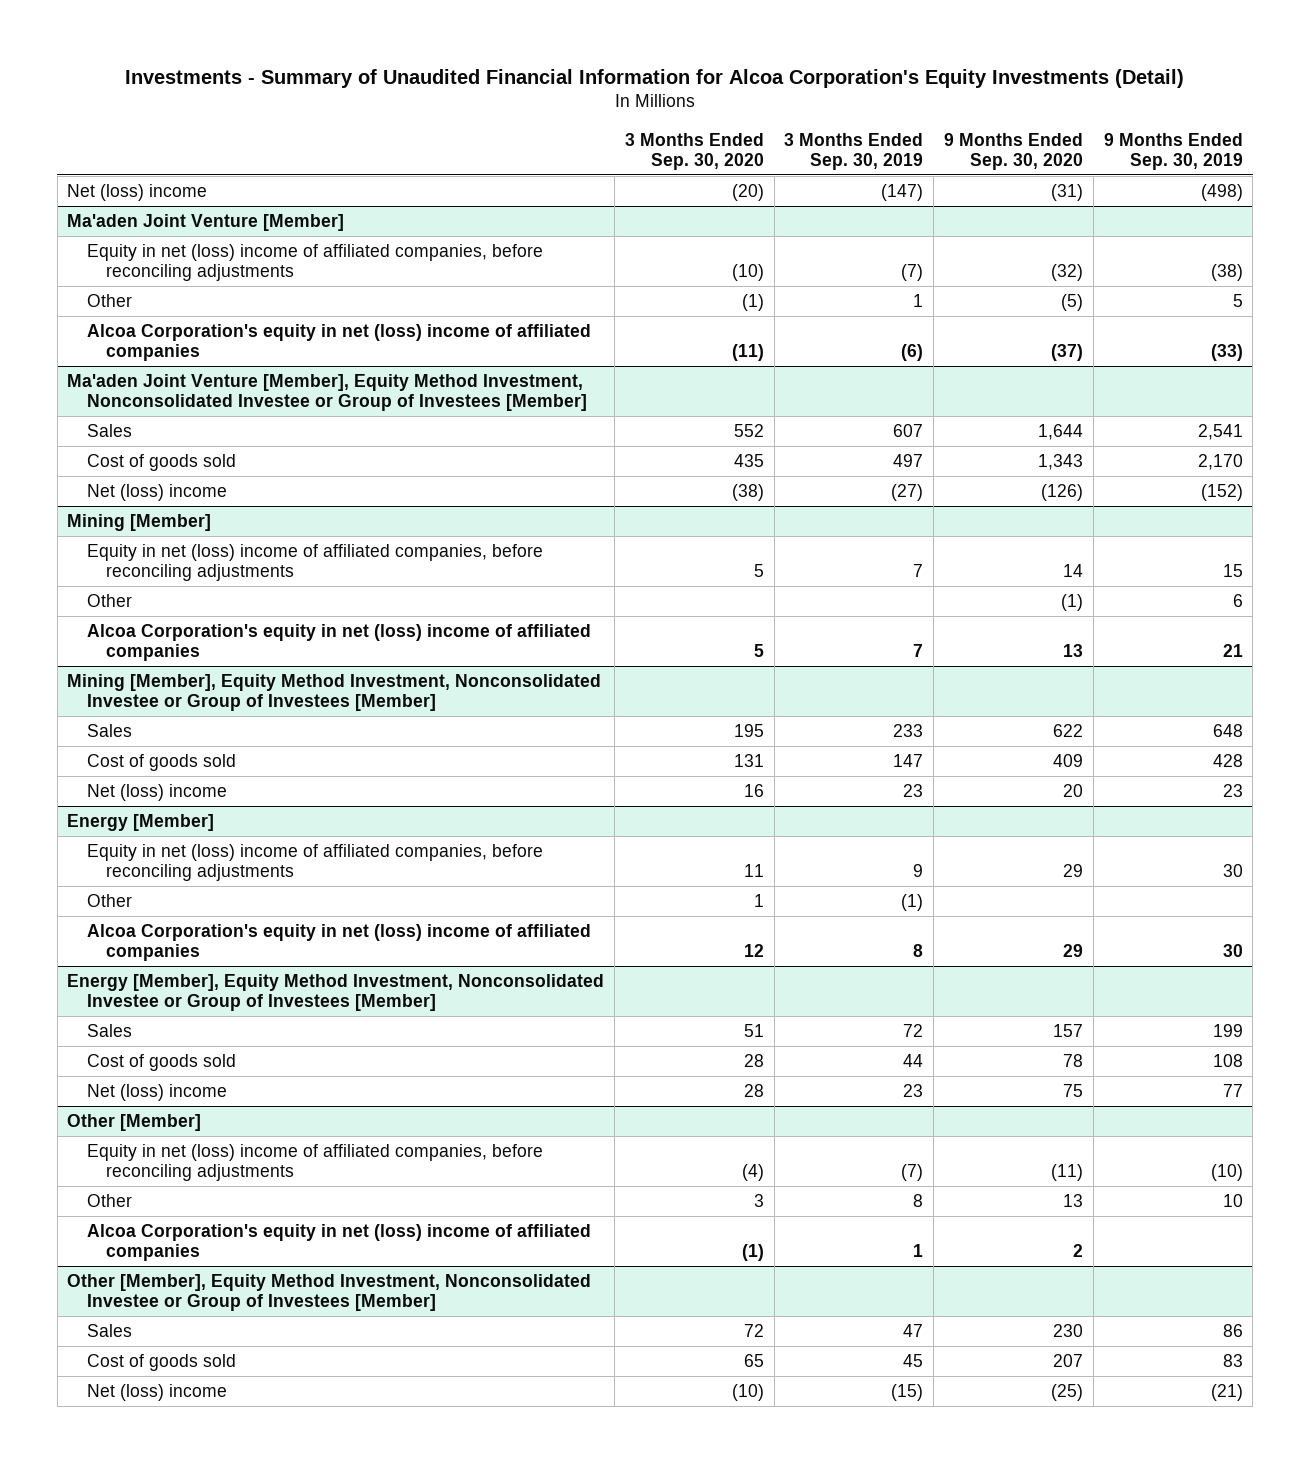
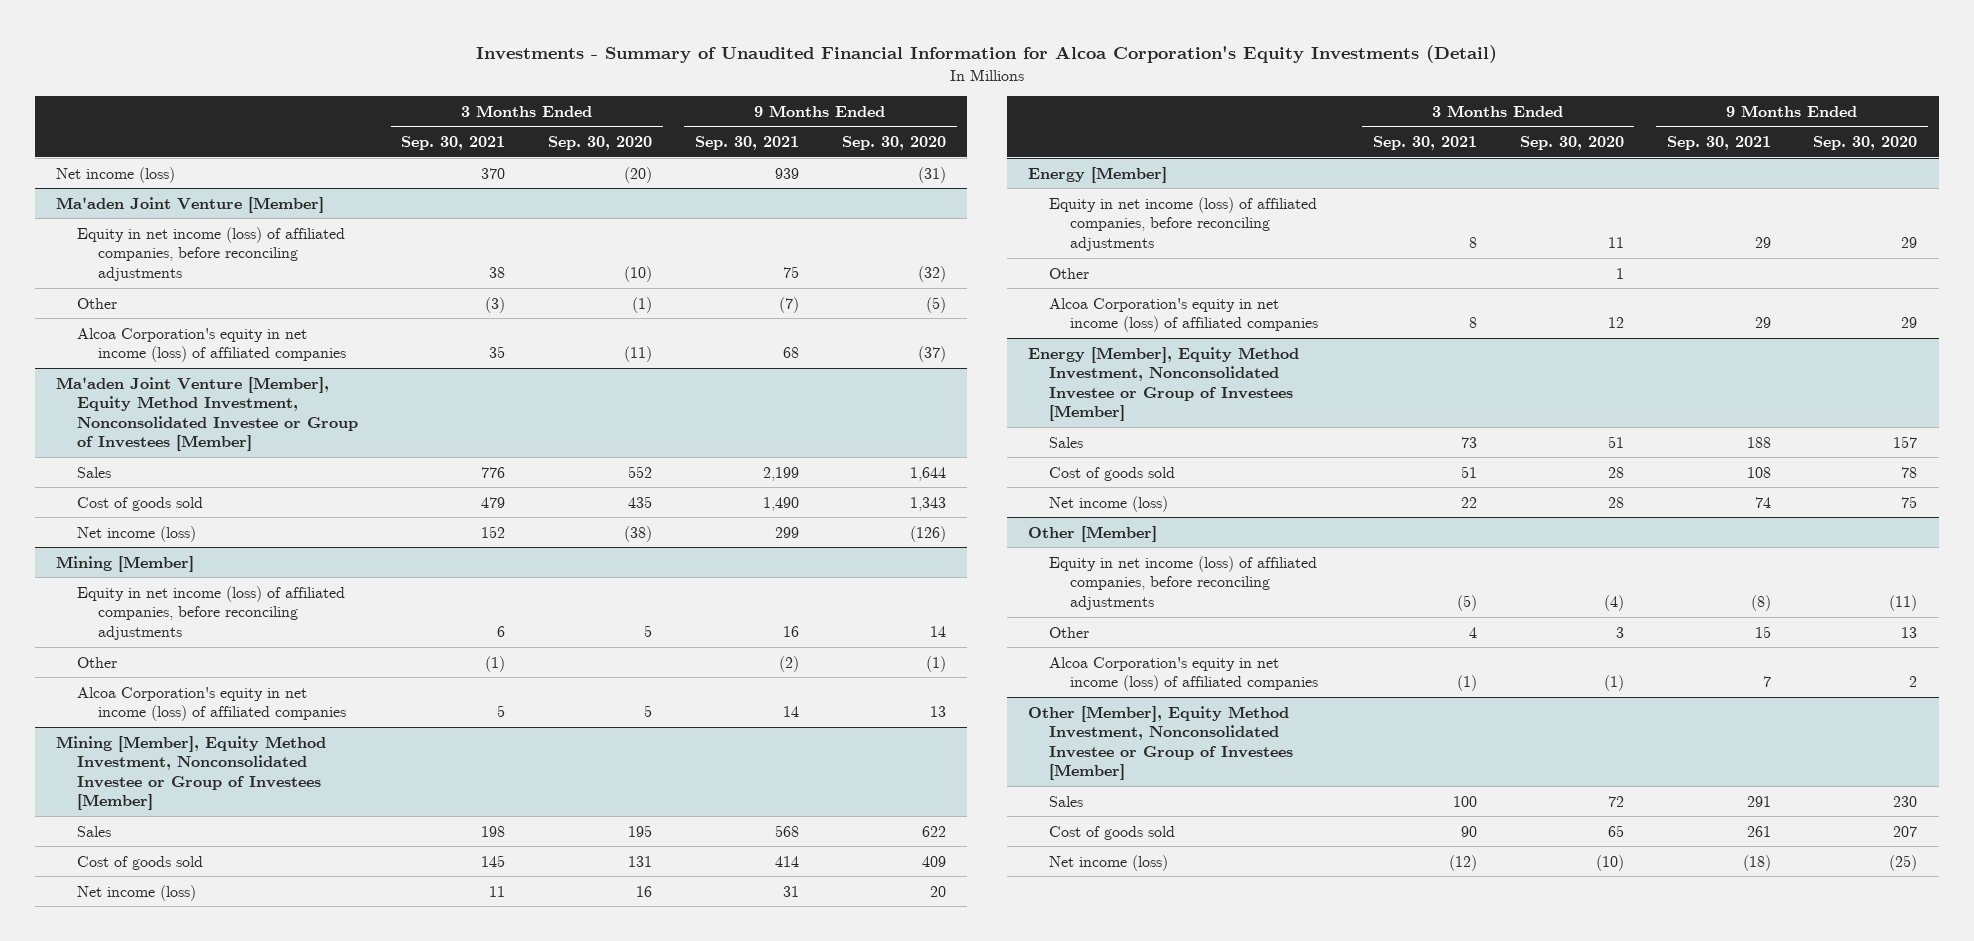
- | 3 Months Ended Sep. 30, 2020 | 3 Months Ended Sep. 30, 2019 | 9 Months Ended Sep. 30, 2020 | 9 Months Ended Sep. 30, 2019
+ | 3 Months Ended Sep. 30, 2021 | 3 Months Ended Sep. 30, 2020 | 9 Months Ended Sep. 30, 2021 | 9 Months Ended Sep. 30, 2020
- Net (loss) income | (20) | (147) | (31) | (498)
+ Net income (loss) | 370 | (20) | 939 | (31)
@ Ma'aden Joint Venture [Member]
- Equity in net (loss) income of affiliated companies, before reconciling adjustments | (10) | (7) | (32) | (38)
+ Equity in net income (loss) of affiliated companies, before reconciling adjustments | 38 | (10) | 75 | (32)
- Alcoa Corporation's equity in net (loss) income of affiliated companies | (11) | (6) | (37) | (33)
+ Alcoa Corporation's equity in net income (loss) of affiliated companies | 35 | (11) | 68 | (37)
@ Ma'aden Joint Venture [Member], Equity Method Investment, Nonconsolidated Investee or Group of Investees [Member]
- Net (loss) income | (38) | (27) | (126) | (152)
+ Net income (loss) | 152 | (38) | 299 | (126)
@ Mining [Member]
- Equity in net (loss) income of affiliated companies, before reconciling adjustments | 5 | 7 | 14 | 15
+ Equity in net income (loss) of affiliated companies, before reconciling adjustments | 6 | 5 | 16 | 14
- Alcoa Corporation's equity in net (loss) income of affiliated companies | 5 | 7 | 13 | 21
+ Alcoa Corporation's equity in net income (loss) of affiliated companies | 5 | 5 | 14 | 13
@ Mining [Member], Equity Method Investment, Nonconsolidated Investee or Group of Investees [Member]
- Net (loss) income | 16 | 23 | 20 | 23
+ Net income (loss) | 11 | 16 | 31 | 20
@ Energy [Member]
- Equity in net (loss) income of affiliated companies, before reconciling adjustments | 11 | 9 | 29 | 30
+ Equity in net income (loss) of affiliated companies, before reconciling adjustments | 8 | 11 | 29 | 29
- Alcoa Corporation's equity in net (loss) income of affiliated companies | 12 | 8 | 29 | 30
+ Alcoa Corporation's equity in net income (loss) of affiliated companies | 8 | 12 | 29 | 29
@ Energy [Member], Equity Method Investment, Nonconsolidated Investee or Group of Investees [Member]
- Net (loss) income | 28 | 23 | 75 | 77
+ Net income (loss) | 22 | 28 | 74 | 75
@ Other [Member]
- Equity in net (loss) income of affiliated companies, before reconciling adjustments | (4) | (7) | (11) | (10)
+ Equity in net income (loss) of affiliated companies, before reconciling adjustments | (5) | (4) | (8) | (11)
- Alcoa Corporation's equity in net (loss) income of affiliated companies | (1) | 1 | 2 |
+ Alcoa Corporation's equity in net income (loss) of affiliated companies | (1) | (1) | 7 | 2
@ Other [Member], Equity Method Investment, Nonconsolidated Investee or Group of Investees [Member]
- Net (loss) income | (10) | (15) | (25) | (21)
+ Net income (loss) | (12) | (10) | (18) | (25)

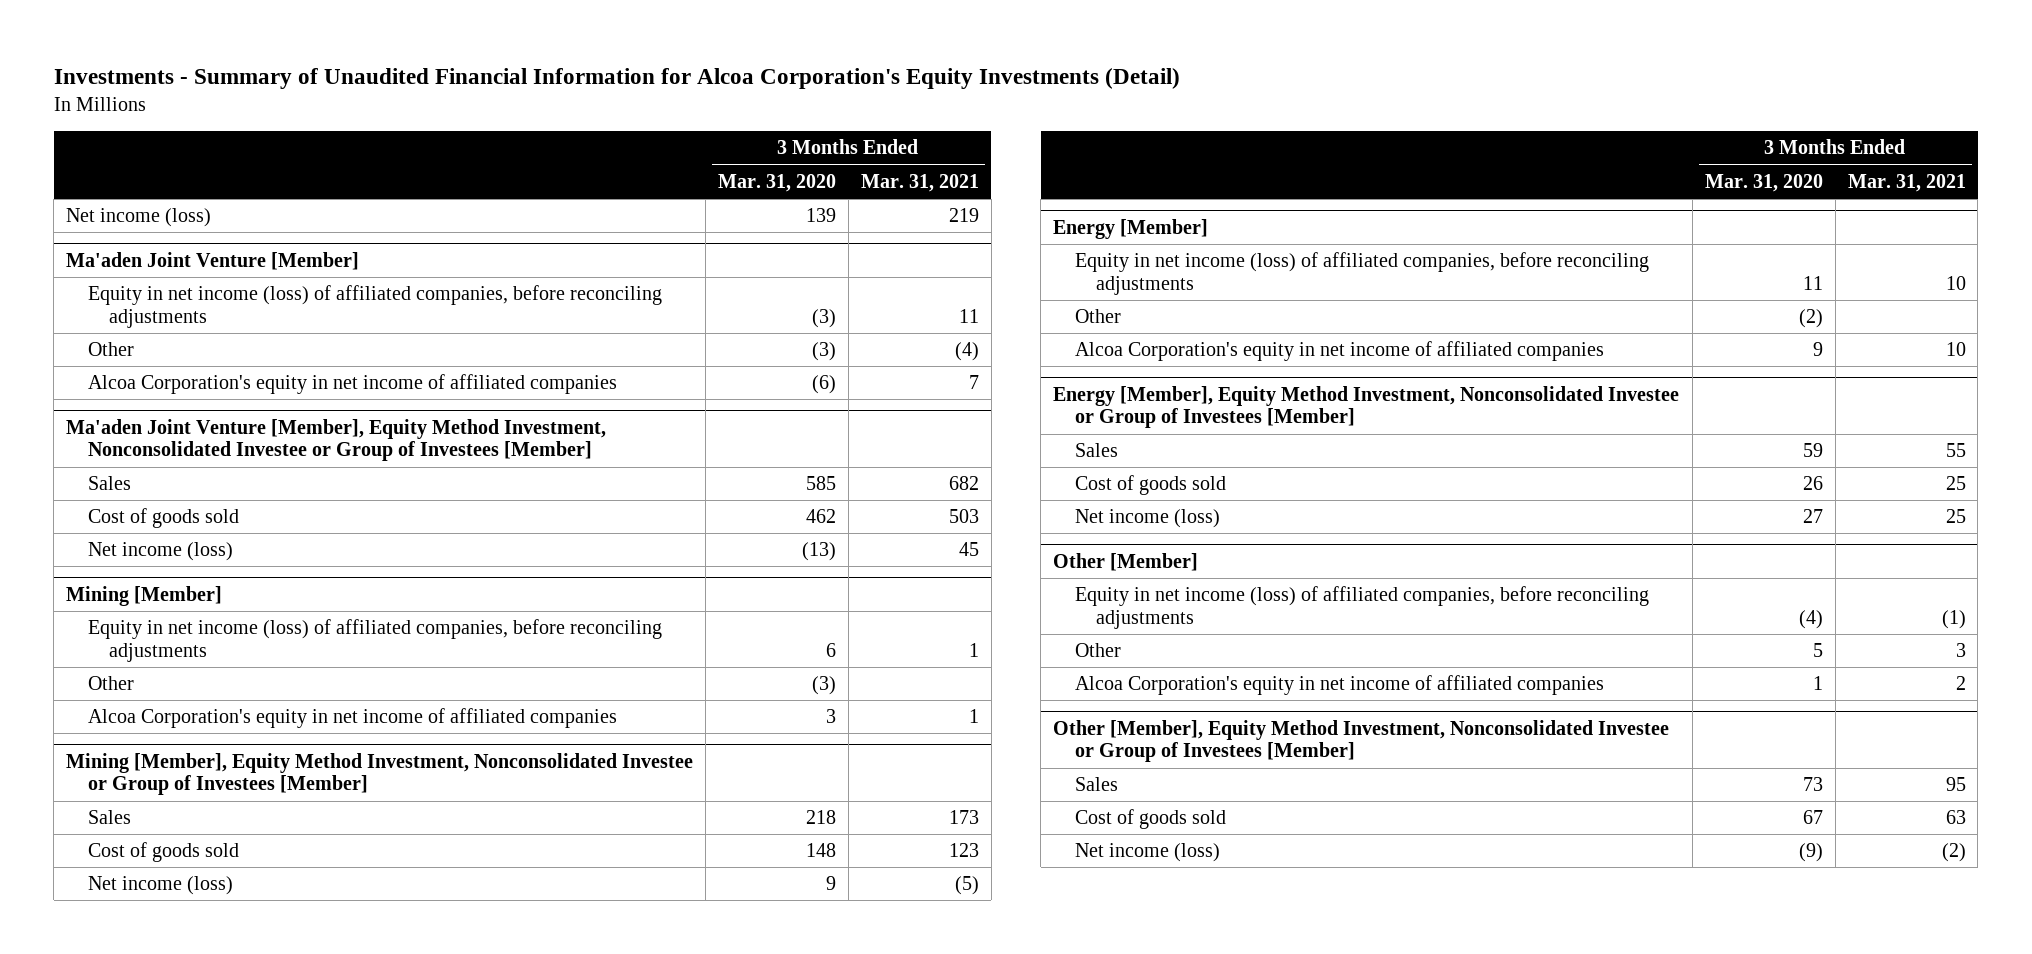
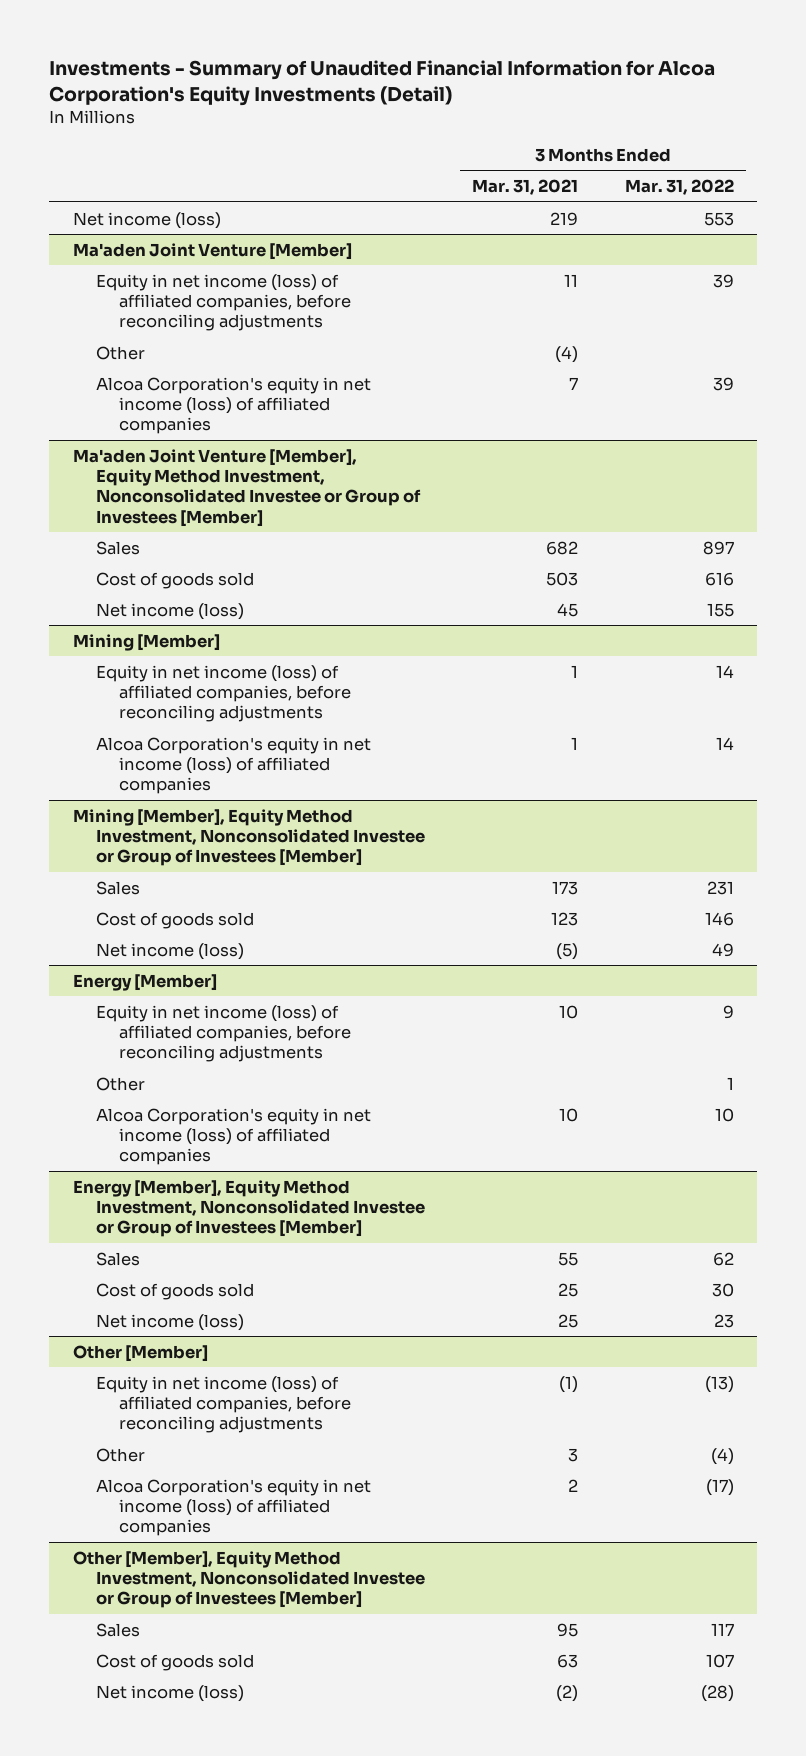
- | 3 Months Ended Mar. 31, 2020 | 3 Months Ended Mar. 31, 2021
+ | 3 Months Ended Mar. 31, 2021 | 3 Months Ended Mar. 31, 2022
@ Ma'aden Joint Venture [Member]
- Alcoa Corporation's equity in net income of affiliated companies | (6) | 7
+ Alcoa Corporation's equity in net income (loss) of affiliated companies | 7 | 39
@ Mining [Member]
- Other | (3) |
- Alcoa Corporation's equity in net income of affiliated companies | 3 | 1
+ Alcoa Corporation's equity in net income (loss) of affiliated companies | 1 | 14
@ Energy [Member]
- Alcoa Corporation's equity in net income of affiliated companies | 9 | 10
+ Alcoa Corporation's equity in net income (loss) of affiliated companies | 10 | 10
@ Other [Member]
- Alcoa Corporation's equity in net income of affiliated companies | 1 | 2
+ Alcoa Corporation's equity in net income (loss) of affiliated companies | 2 | (17)

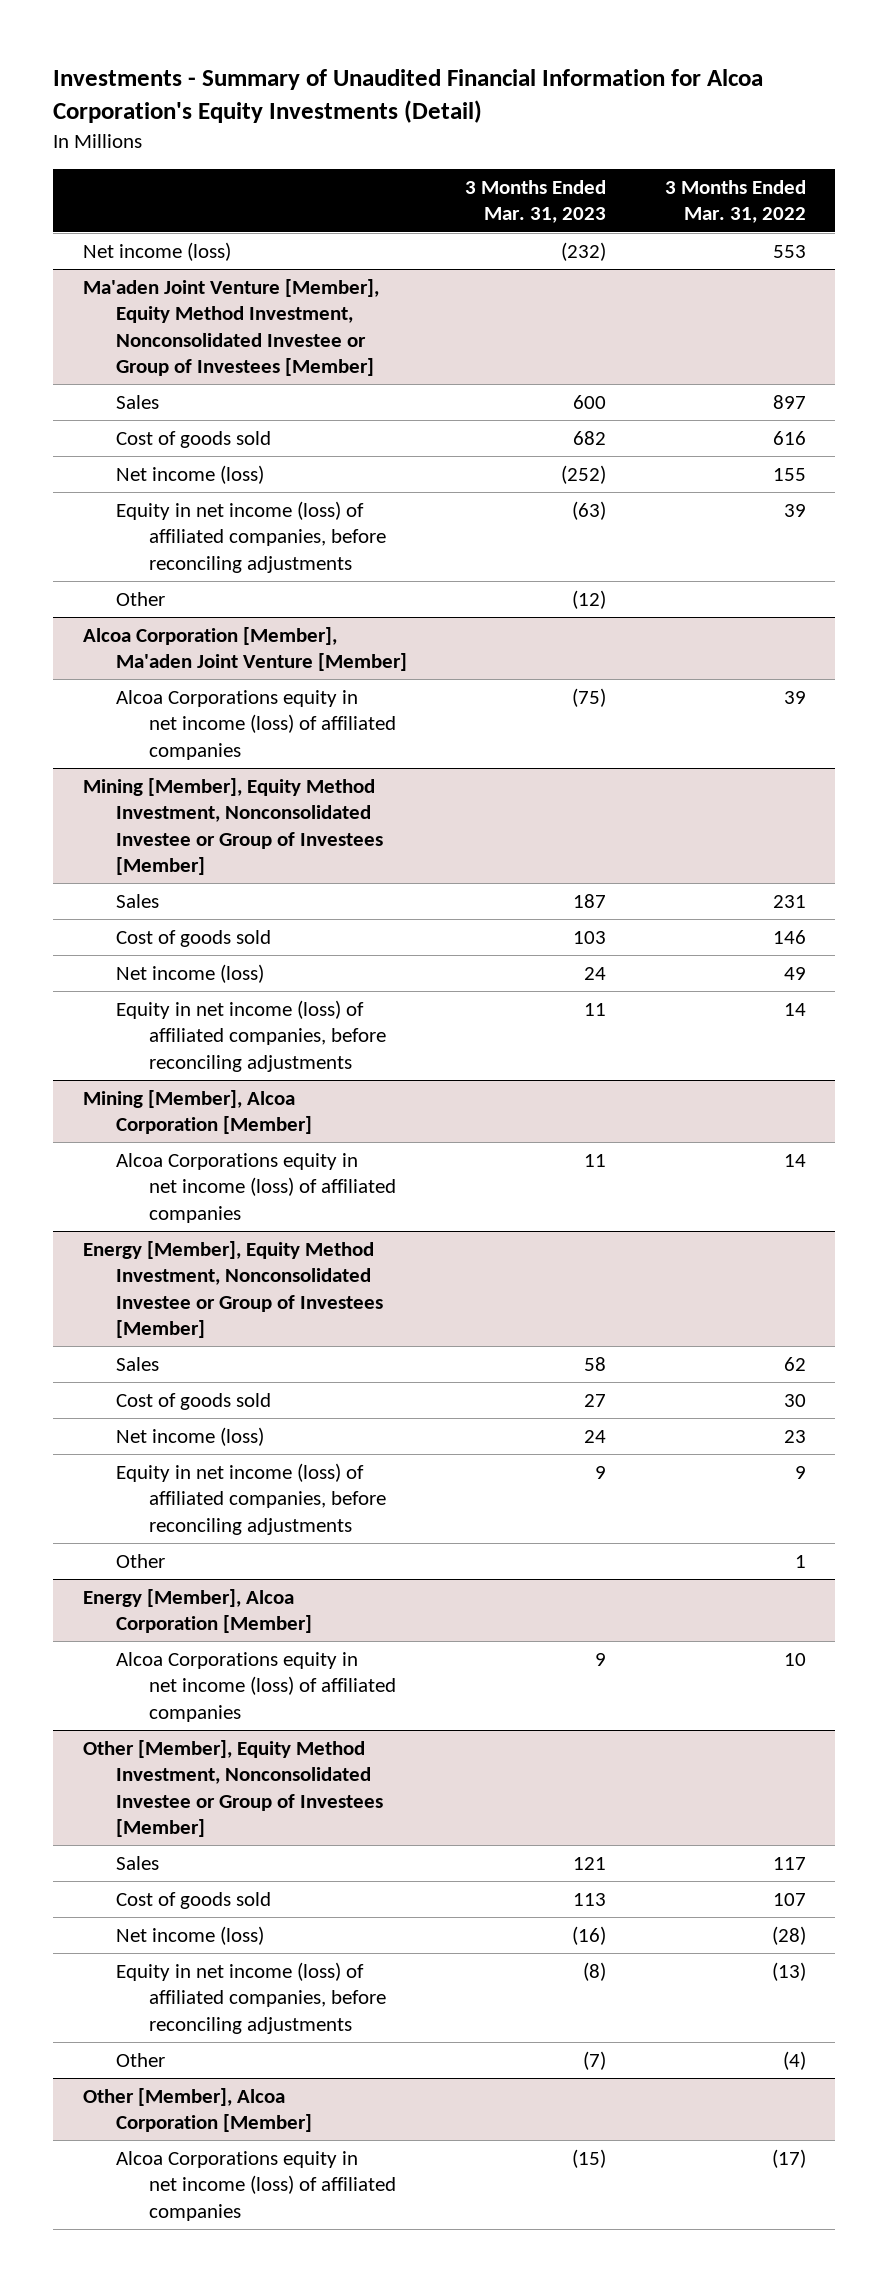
- | 3 Months Ended Mar. 31, 2021 | 3 Months Ended Mar. 31, 2022
+ | 3 Months Ended Mar. 31, 2023 | 3 Months Ended Mar. 31, 2022
- Ma'aden Joint Venture [Member]
- Equity in net income (loss) of affiliated companies, before reconciling adjustments | 11 | 39
- Other | (4) |
- Alcoa Corporation's equity in net income (loss) of affiliated companies | 7 | 39
- Mining [Member]
- Equity in net income (loss) of affiliated companies, before reconciling adjustments | 1 | 14
- Alcoa Corporation's equity in net income (loss) of affiliated companies | 1 | 14
@ Ma'aden Joint Venture [Member], Equity Method Investment, Nonconsolidated Investee or Group of Investees [Member]
+ Equity in net income (loss) of affiliated companies, before reconciling adjustments | (63) | 39
+ Other | (12) |
+ Alcoa Corporation [Member], Ma'aden Joint Venture [Member]
+ Alcoa Corporations equity in net income (loss) of affiliated companies | (75) | 39
- Energy [Member]
- Equity in net income (loss) of affiliated companies, before reconciling adjustments | 10 | 9
- Other | | 1
- Alcoa Corporation's equity in net income (loss) of affiliated companies | 10 | 10
@ Mining [Member], Equity Method Investment, Nonconsolidated Investee or Group of Investees [Member]
+ Equity in net income (loss) of affiliated companies, before reconciling adjustments | 11 | 14
+ Mining [Member], Alcoa Corporation [Member]
+ Alcoa Corporations equity in net income (loss) of affiliated companies | 11 | 14
- Other [Member]
- Equity in net income (loss) of affiliated companies, before reconciling adjustments | (1) | (13)
- Other | 3 | (4)
- Alcoa Corporation's equity in net income (loss) of affiliated companies | 2 | (17)
@ Energy [Member], Equity Method Investment, Nonconsolidated Investee or Group of Investees [Member]
+ Equity in net income (loss) of affiliated companies, before reconciling adjustments | 9 | 9
+ Other | | 1
+ Energy [Member], Alcoa Corporation [Member]
+ Alcoa Corporations equity in net income (loss) of affiliated companies | 9 | 10
@ Other [Member], Equity Method Investment, Nonconsolidated Investee or Group of Investees [Member]
+ Equity in net income (loss) of affiliated companies, before reconciling adjustments | (8) | (13)
+ Other | (7) | (4)
+ Other [Member], Alcoa Corporation [Member]
+ Alcoa Corporations equity in net income (loss) of affiliated companies | (15) | (17)

